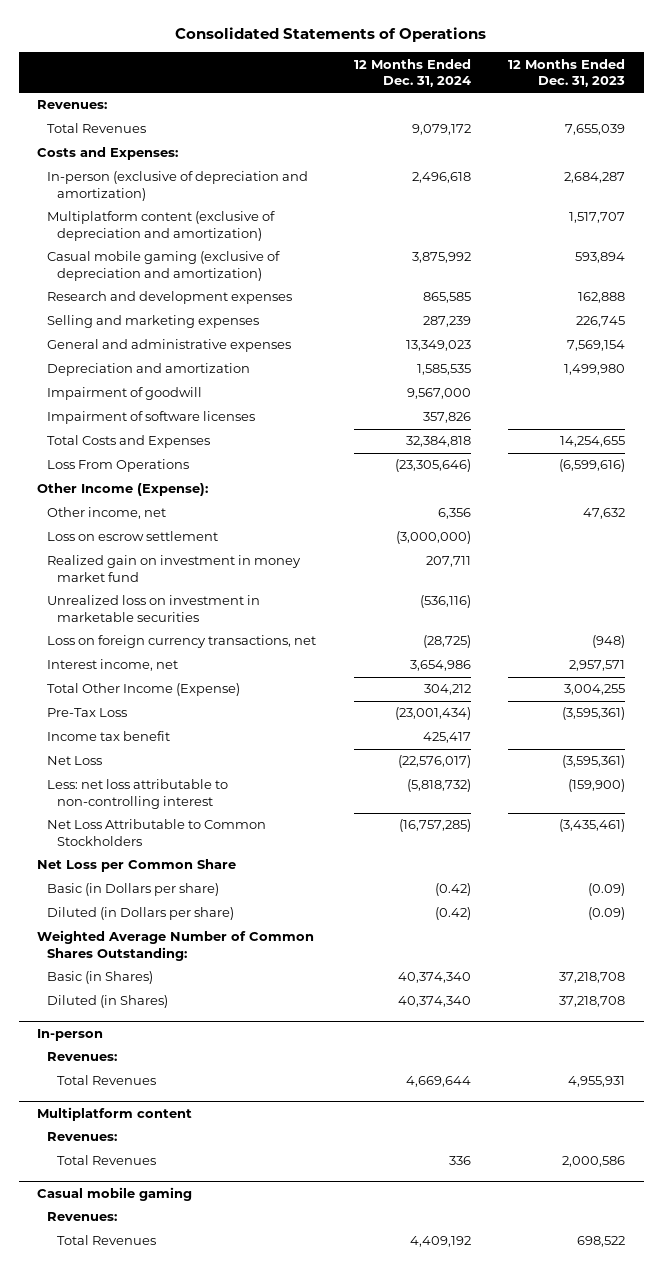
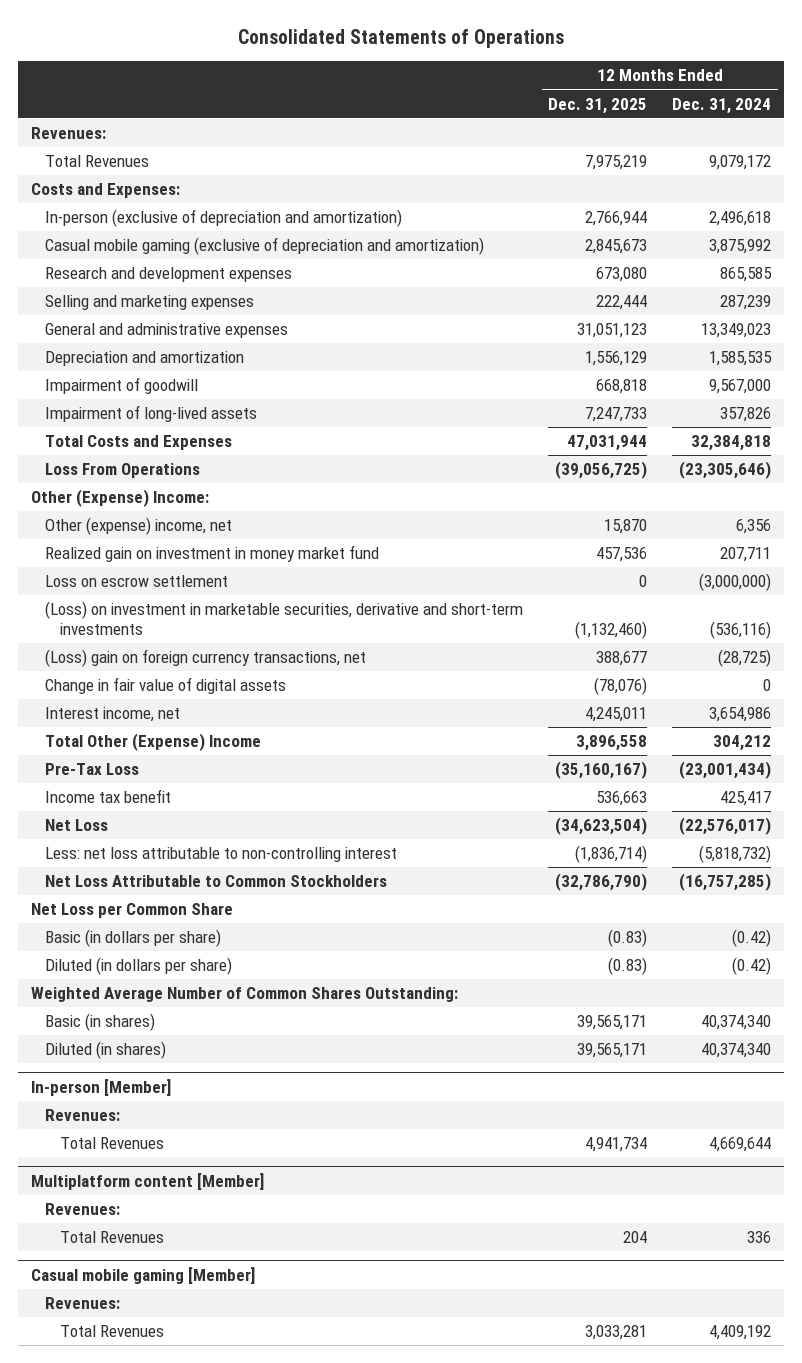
- | 12 Months Ended Dec. 31, 2024 | 12 Months Ended Dec. 31, 2023
+ | 12 Months Ended Dec. 31, 2025 | 12 Months Ended Dec. 31, 2024
- Multiplatform content (exclusive of depreciation and amortization) | | 1,517,707
- Impairment of software licenses | 357,826 |
+ Impairment of long-lived assets | 7,247,733 | 357,826
- Other Income (Expense):
- Other income, net | 6,356 | 47,632
+ Other (Expense) Income:
+ Other (expense) income, net | 15,870 | 6,356
- Unrealized loss on investment in marketable securities | (536,116) |
- Loss on foreign currency transactions, net | (28,725) | (948)
moved down: Loss on escrow settlement | 0 | (3,000,000)
+ (Loss) on investment in marketable securities, derivative and short-term investments | (1,132,460) | (536,116)
+ (Loss) gain on foreign currency transactions, net | 388,677 | (28,725)
+ Change in fair value of digital assets | (78,076) | 0
- Total Other Income (Expense) | 304,212 | 3,004,255
+ Total Other (Expense) Income | 3,896,558 | 304,212
- Basic (in Dollars per share) | (0.42) | (0.09)
- Diluted (in Dollars per share) | (0.42) | (0.09)
+ Basic (in dollars per share) | (0.83) | (0.42)
+ Diluted (in dollars per share) | (0.83) | (0.42)
- Basic (in Shares) | 40,374,340 | 37,218,708
- Diluted (in Shares) | 40,374,340 | 37,218,708
- In-person
+ Basic (in shares) | 39,565,171 | 40,374,340
+ Diluted (in shares) | 39,565,171 | 40,374,340
+ In-person [Member]
- Multiplatform content
+ Multiplatform content [Member]
- Casual mobile gaming
+ Casual mobile gaming [Member]

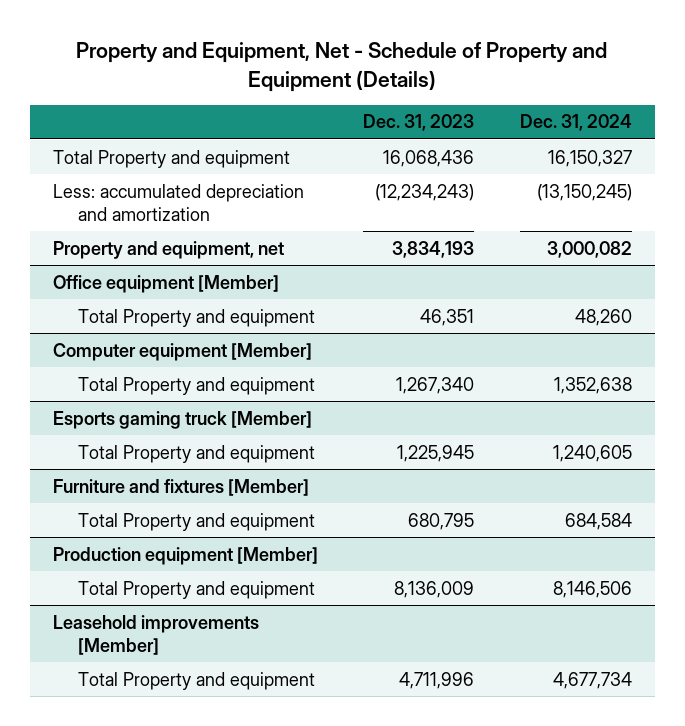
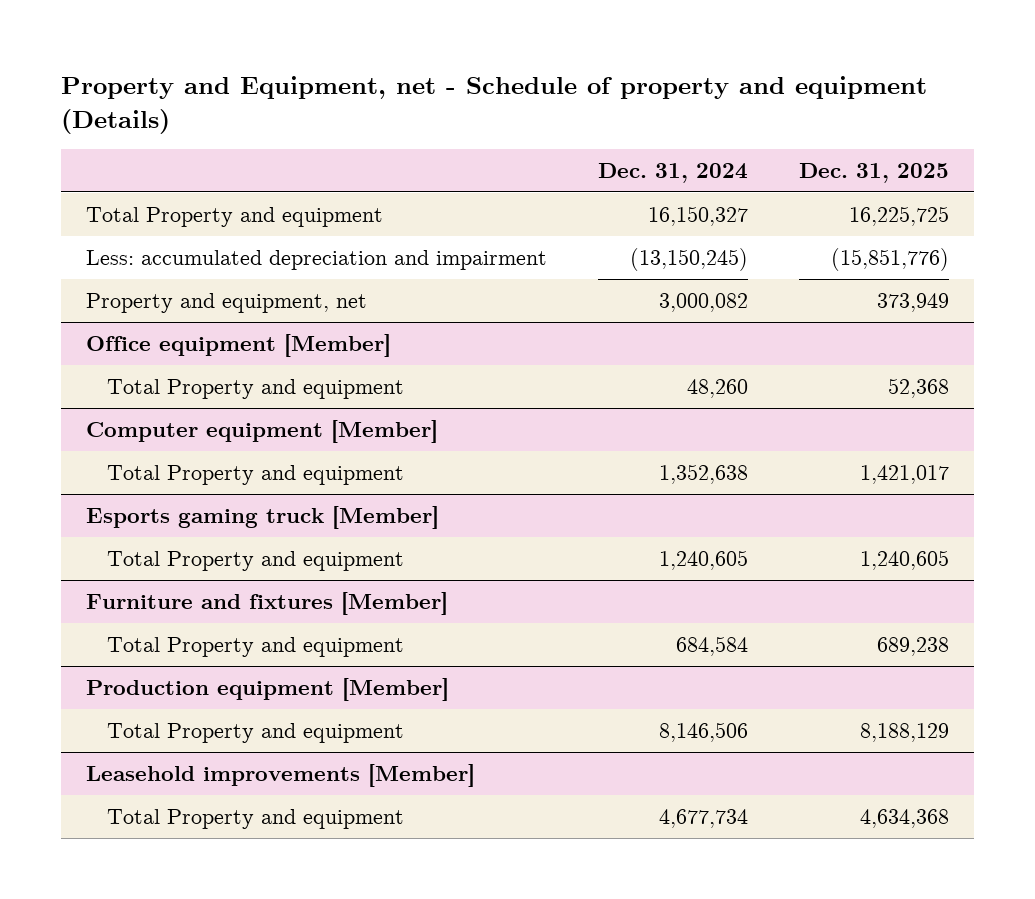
- Property and Equipment, Net - Schedule of Property and Equipment (Details)
+ Property and Equipment, net - Schedule of property and equipment (Details)
- | Dec. 31, 2023 | Dec. 31, 2024
+ | Dec. 31, 2024 | Dec. 31, 2025
- Less: accumulated depreciation and amortization | (12,234,243) | (13,150,245)
+ Less: accumulated depreciation and impairment | (13,150,245) | (15,851,776)

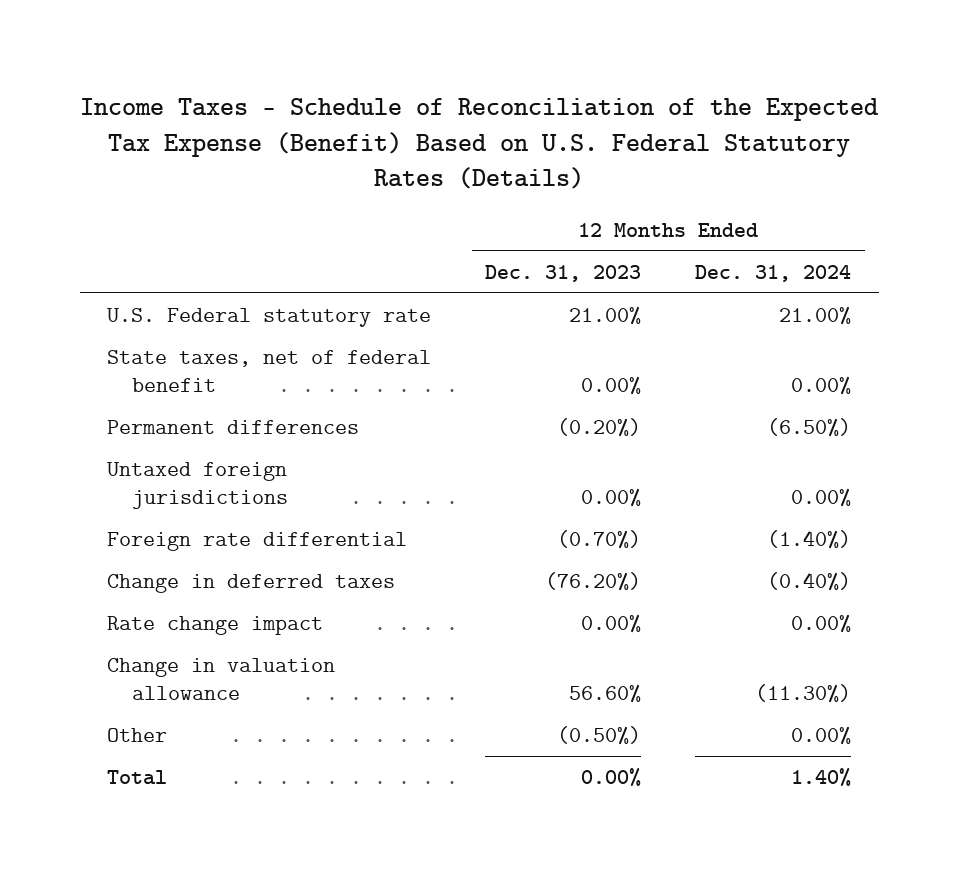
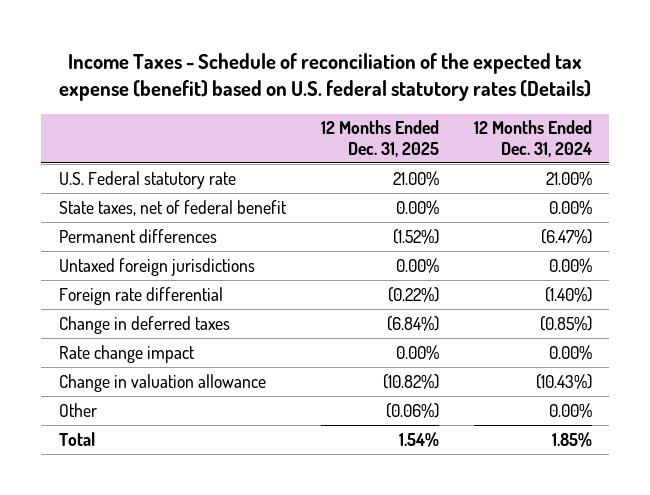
- Income Taxes - Schedule of Reconciliation of the Expected Tax Expense (Benefit) Based on U.S. Federal Statutory Rates (Details)
+ Income Taxes - Schedule of reconciliation of the expected tax expense (benefit) based on U.S. federal statutory rates (Details)
- | 12 Months Ended Dec. 31, 2023 | 12 Months Ended Dec. 31, 2024
+ | 12 Months Ended Dec. 31, 2025 | 12 Months Ended Dec. 31, 2024
- Permanent differences | (0.20%) | (6.50%)
+ Permanent differences | (1.52%) | (6.47%)
- Change in deferred taxes | (76.20%) | (0.40%)
+ Change in deferred taxes | (6.84%) | (0.85%)
- Change in valuation allowance | 56.60% | (11.30%)
+ Change in valuation allowance | (10.82%) | (10.43%)
- Total | 0.00% | 1.40%
+ Total | 1.54% | 1.85%

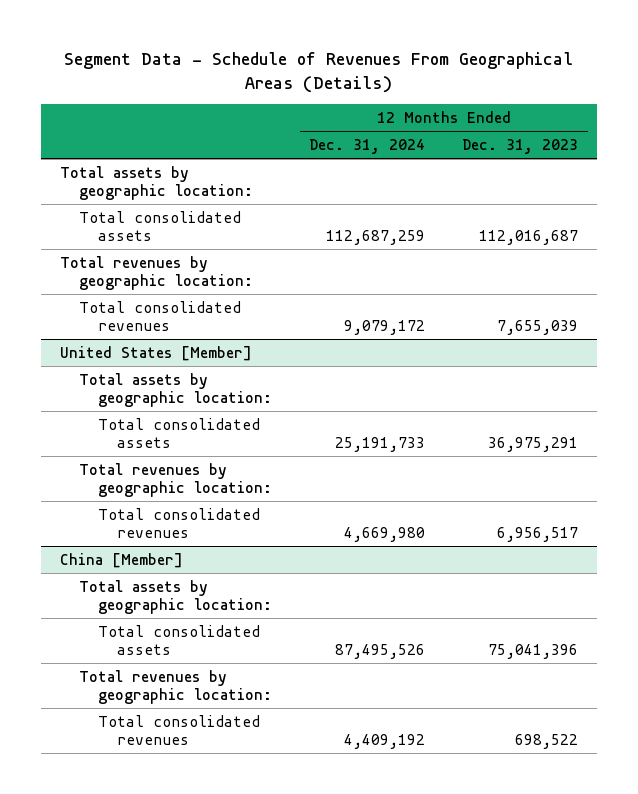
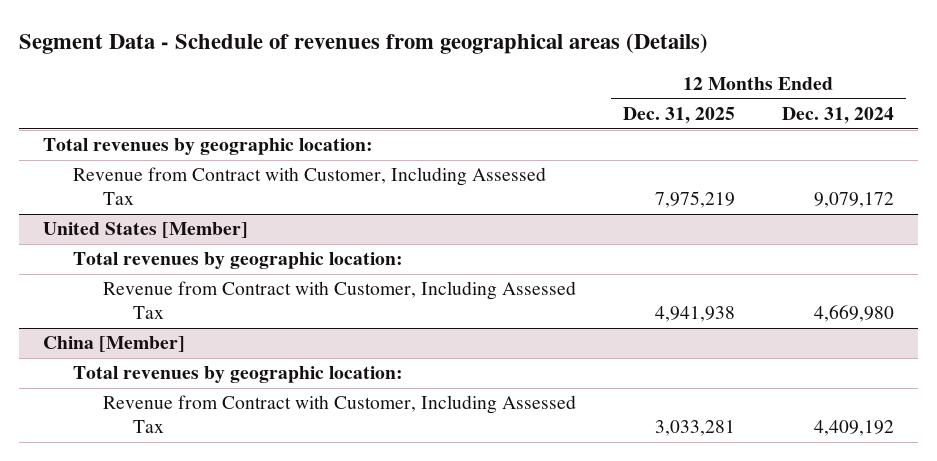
- Segment Data - Schedule of Revenues From Geographical Areas (Details)
+ Segment Data - Schedule of revenues from geographical areas (Details)
- | 12 Months Ended Dec. 31, 2024 | 12 Months Ended Dec. 31, 2023
+ | 12 Months Ended Dec. 31, 2025 | 12 Months Ended Dec. 31, 2024
- Total assets by geographic location:
- Total consolidated assets | 112,687,259 | 112,016,687
- Total consolidated revenues | 9,079,172 | 7,655,039
+ Revenue from Contract with Customer, Including Assessed Tax | 7,975,219 | 9,079,172
@ United States [Member]
- Total assets by geographic location:
- Total consolidated assets | 25,191,733 | 36,975,291
- Total consolidated revenues | 4,669,980 | 6,956,517
+ Revenue from Contract with Customer, Including Assessed Tax | 4,941,938 | 4,669,980
@ China [Member]
- Total assets by geographic location:
- Total consolidated assets | 87,495,526 | 75,041,396
- Total consolidated revenues | 4,409,192 | 698,522
+ Revenue from Contract with Customer, Including Assessed Tax | 3,033,281 | 4,409,192

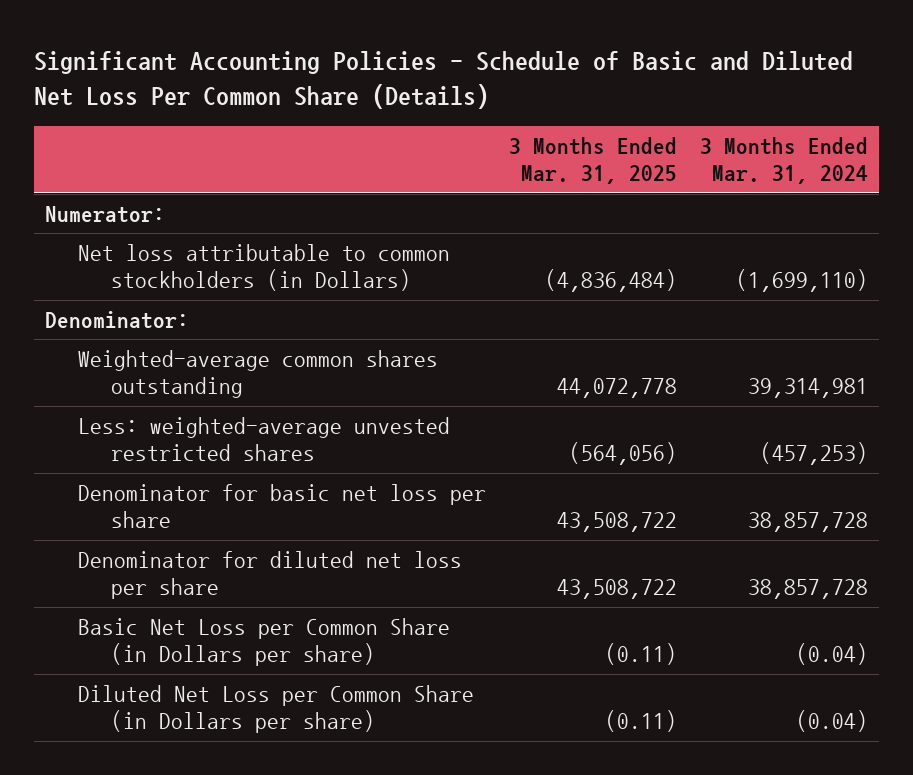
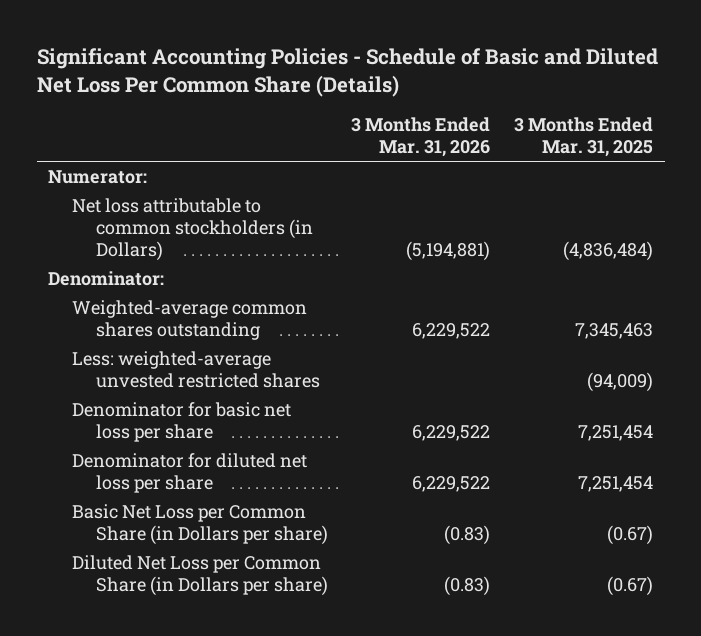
- | 3 Months Ended Mar. 31, 2025 | 3 Months Ended Mar. 31, 2024
+ | 3 Months Ended Mar. 31, 2026 | 3 Months Ended Mar. 31, 2025
- Weighted-average common shares outstanding | 44,072,778 | 39,314,981
- Less: weighted-average unvested restricted shares | (564,056) | (457,253)
- Denominator for basic net loss per share | 43,508,722 | 38,857,728
- Denominator for diluted net loss per share | 43,508,722 | 38,857,728
- Basic Net Loss per Common Share (in Dollars per share) | (0.11) | (0.04)
- Diluted Net Loss per Common Share (in Dollars per share) | (0.11) | (0.04)
+ Weighted-average common shares outstanding | 6,229,522 | 7,345,463
+ Less: weighted-average unvested restricted shares | | (94,009)
+ Denominator for basic net loss per share | 6,229,522 | 7,251,454
+ Denominator for diluted net loss per share | 6,229,522 | 7,251,454
+ Basic Net Loss per Common Share (in Dollars per share) | (0.83) | (0.67)
+ Diluted Net Loss per Common Share (in Dollars per share) | (0.83) | (0.67)

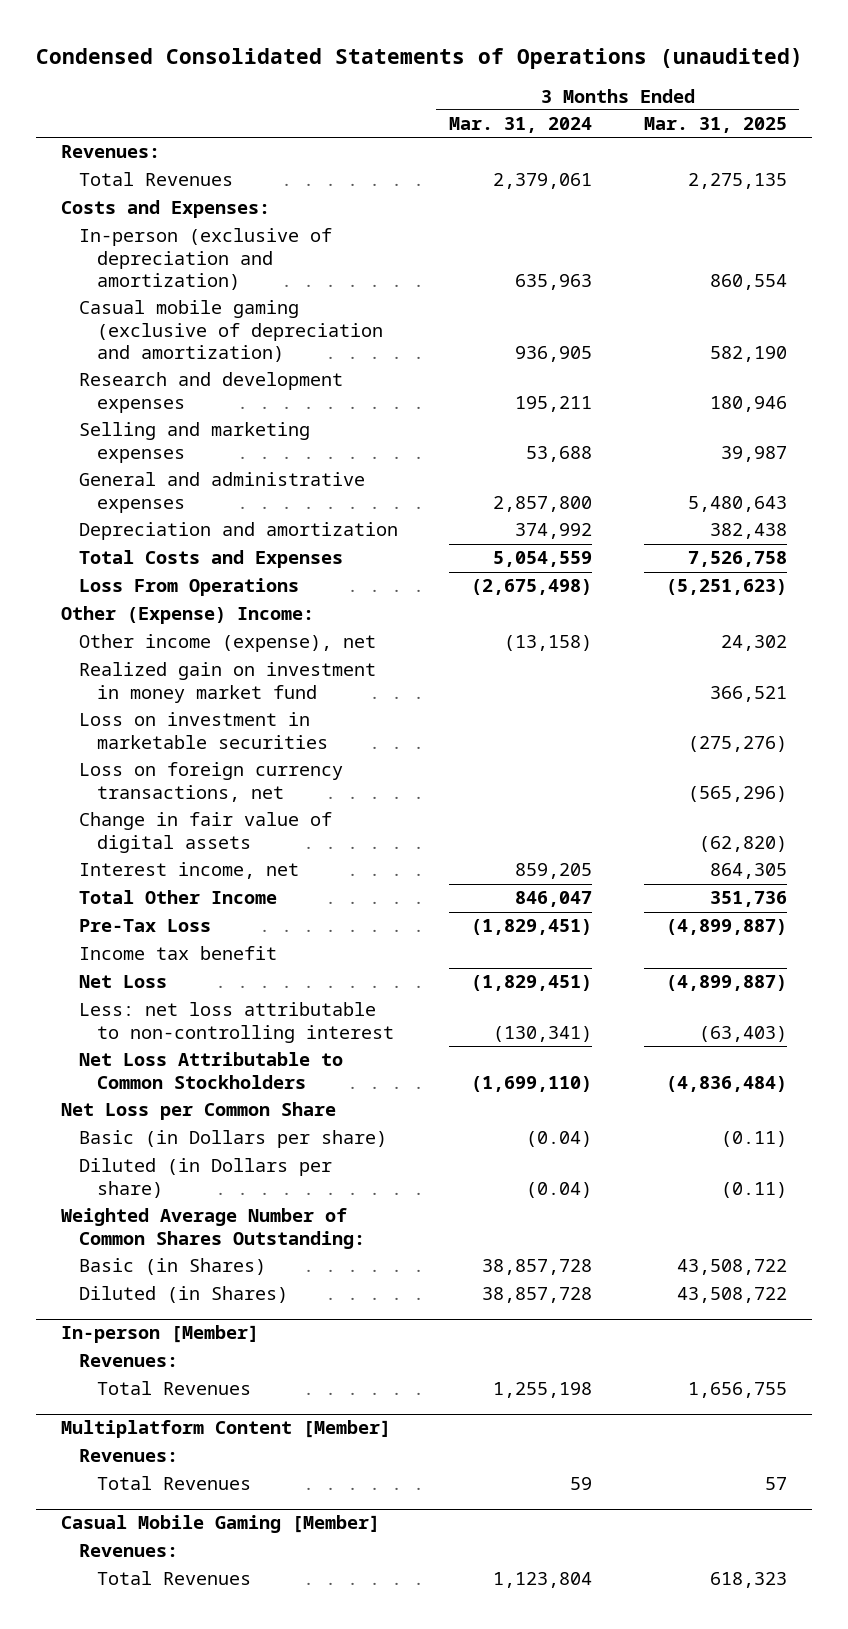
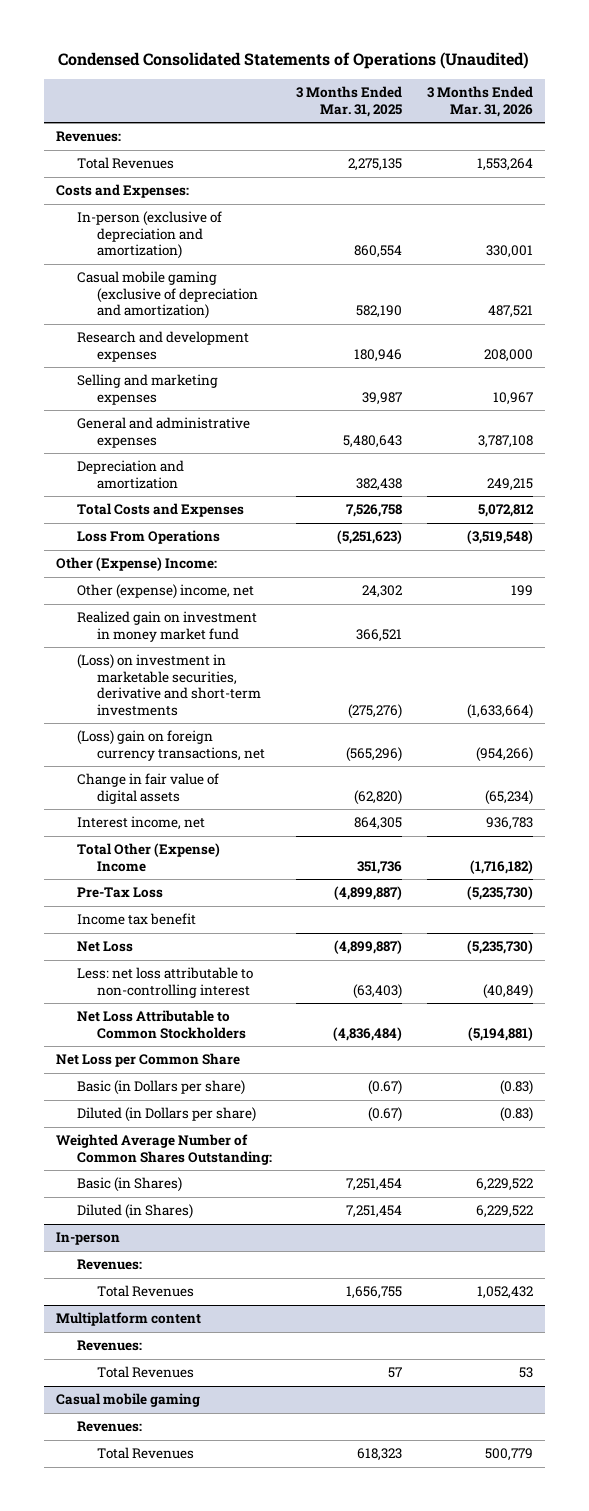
- Condensed Consolidated Statements of Operations (unaudited)
+ Condensed Consolidated Statements of Operations (Unaudited)
- | 3 Months Ended Mar. 31, 2024 | 3 Months Ended Mar. 31, 2025
+ | 3 Months Ended Mar. 31, 2025 | 3 Months Ended Mar. 31, 2026
- Other income (expense), net | (13,158) | 24,302
+ Other (expense) income, net | 24,302 | 199
- Loss on investment in marketable securities | | (275,276)
- Loss on foreign currency transactions, net | | (565,296)
+ (Loss) on investment in marketable securities, derivative and short-term investments | (275,276) | (1,633,664)
+ (Loss) gain on foreign currency transactions, net | (565,296) | (954,266)
- Total Other Income | 846,047 | 351,736
+ Total Other (Expense) Income | 351,736 | (1,716,182)
- Basic (in Dollars per share) | (0.04) | (0.11)
- Diluted (in Dollars per share) | (0.04) | (0.11)
+ Basic (in Dollars per share) | (0.67) | (0.83)
+ Diluted (in Dollars per share) | (0.67) | (0.83)
- Basic (in Shares) | 38,857,728 | 43,508,722
- Diluted (in Shares) | 38,857,728 | 43,508,722
- In-person [Member]
+ Basic (in Shares) | 7,251,454 | 6,229,522
+ Diluted (in Shares) | 7,251,454 | 6,229,522
+ In-person
- Multiplatform Content [Member]
+ Multiplatform content
- Casual Mobile Gaming [Member]
+ Casual mobile gaming

